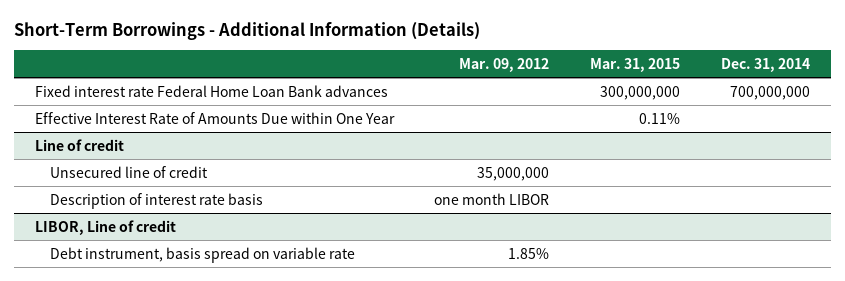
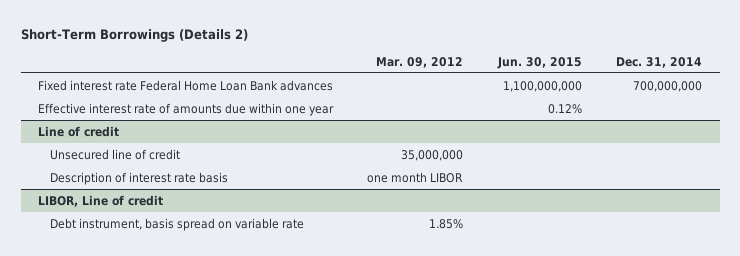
- Short-Term Borrowings - Additional Information (Details)
+ Short-Term Borrowings (Details 2)
- | Mar. 09, 2012 | Mar. 31, 2015 | Dec. 31, 2014
+ | Mar. 09, 2012 | Jun. 30, 2015 | Dec. 31, 2014
- Effective Interest Rate of Amounts Due within One Year | | 0.11% |
+ Effective interest rate of amounts due within one year | | 0.12% |

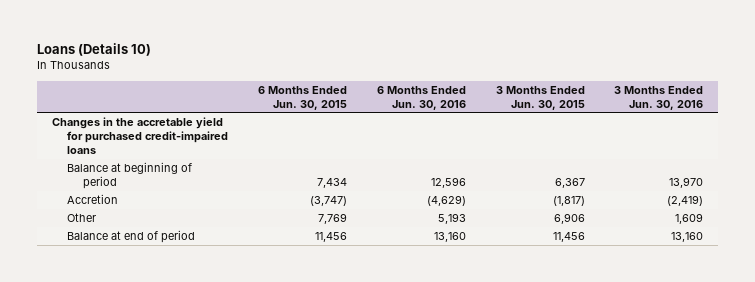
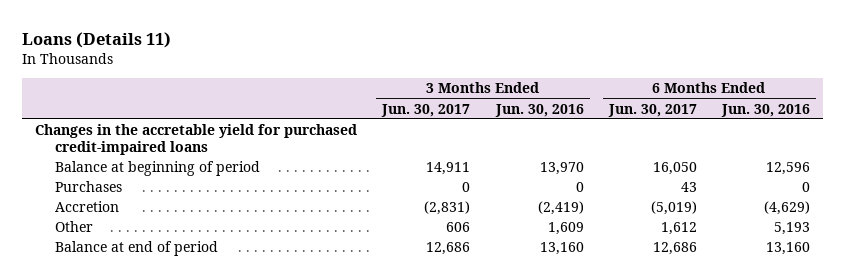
- Loans (Details 10)
+ Loans (Details 11)
- | 6 Months Ended Jun. 30, 2015 | 6 Months Ended Jun. 30, 2016 | 3 Months Ended Jun. 30, 2015 | 3 Months Ended Jun. 30, 2016
+ | 3 Months Ended Jun. 30, 2017 | 3 Months Ended Jun. 30, 2016 | 6 Months Ended Jun. 30, 2017 | 6 Months Ended Jun. 30, 2016
+ Purchases | 0 | 0 | 43 | 0

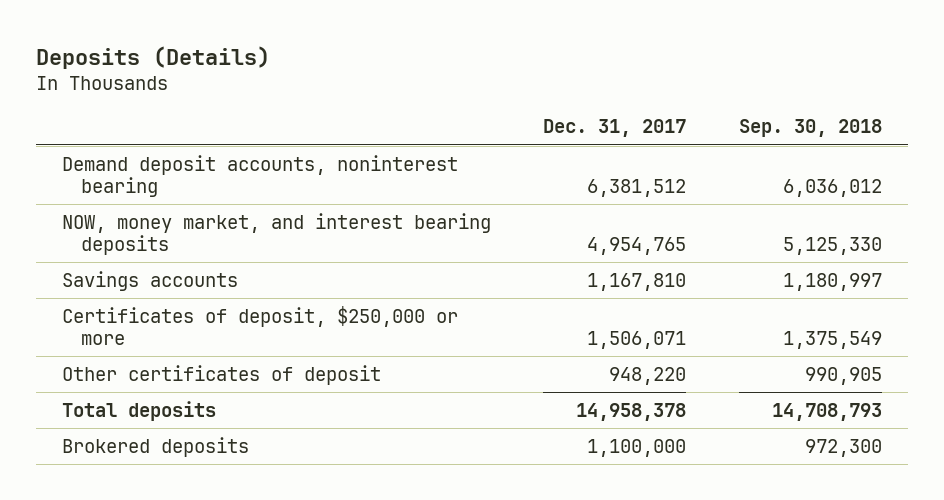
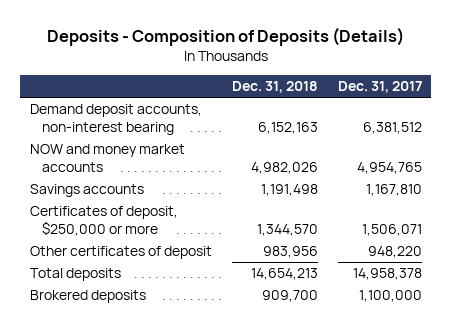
- Deposits (Details)
+ Deposits - Composition of Deposits (Details)
- | Dec. 31, 2017 | Sep. 30, 2018
+ | Dec. 31, 2018 | Dec. 31, 2017
- Demand deposit accounts, noninterest bearing | 6,381,512 | 6,036,012
- NOW, money market, and interest bearing deposits | 4,954,765 | 5,125,330
+ Demand deposit accounts, non-interest bearing | 6,152,163 | 6,381,512
+ NOW and money market accounts | 4,982,026 | 4,954,765

